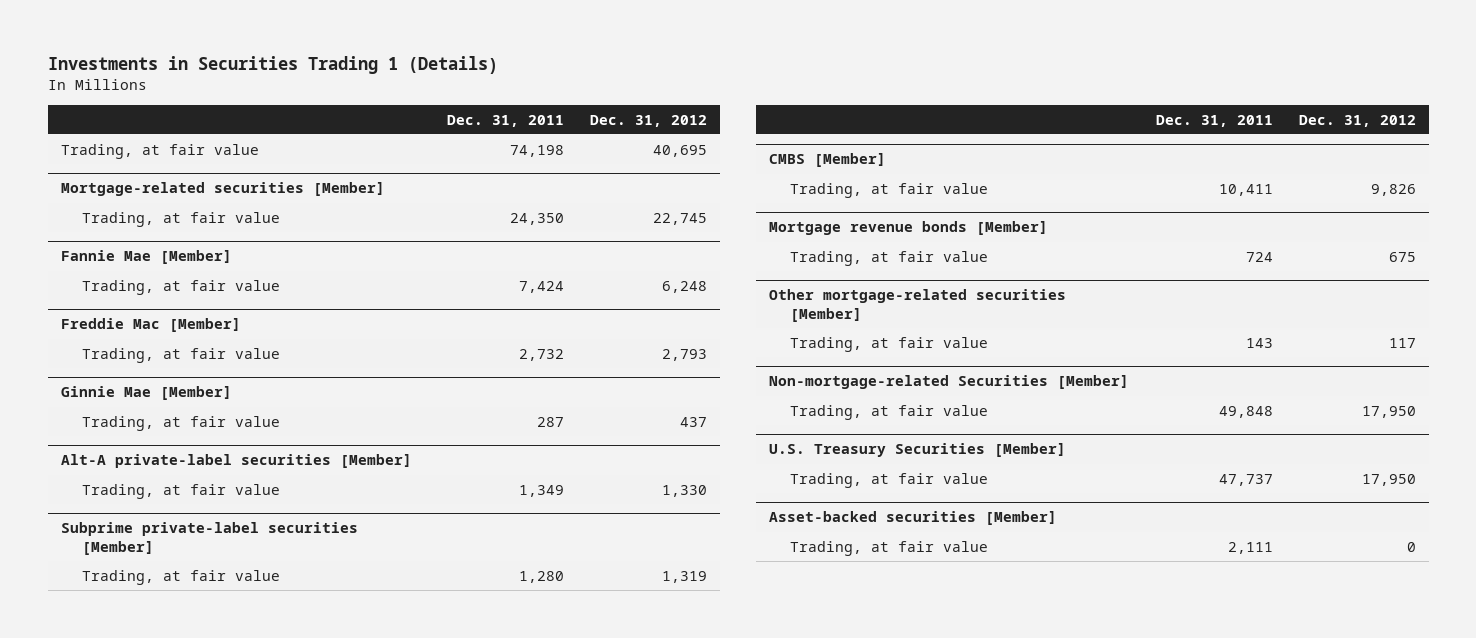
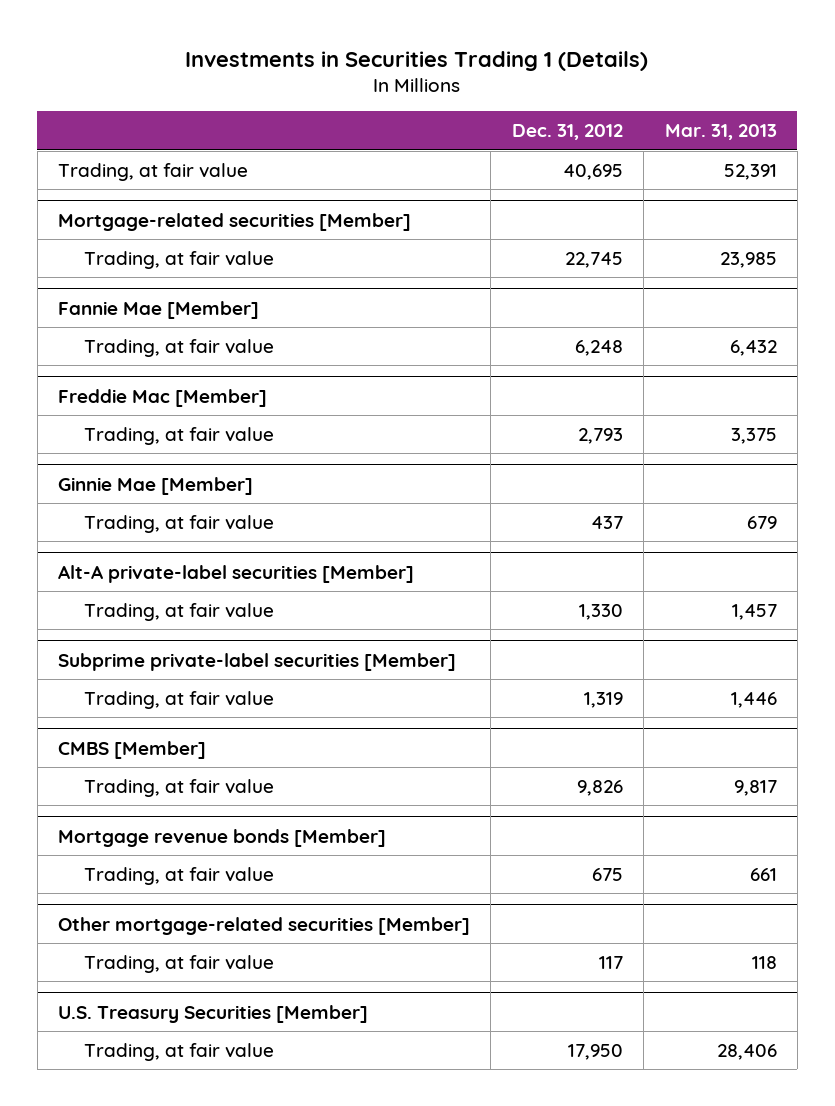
- | Dec. 31, 2011 | Dec. 31, 2012
+ | Dec. 31, 2012 | Mar. 31, 2013
- Non-mortgage-related Securities [Member]
- Trading, at fair value | 49,848 | 17,950
- Asset-backed securities [Member]
- Trading, at fair value | 2,111 | 0

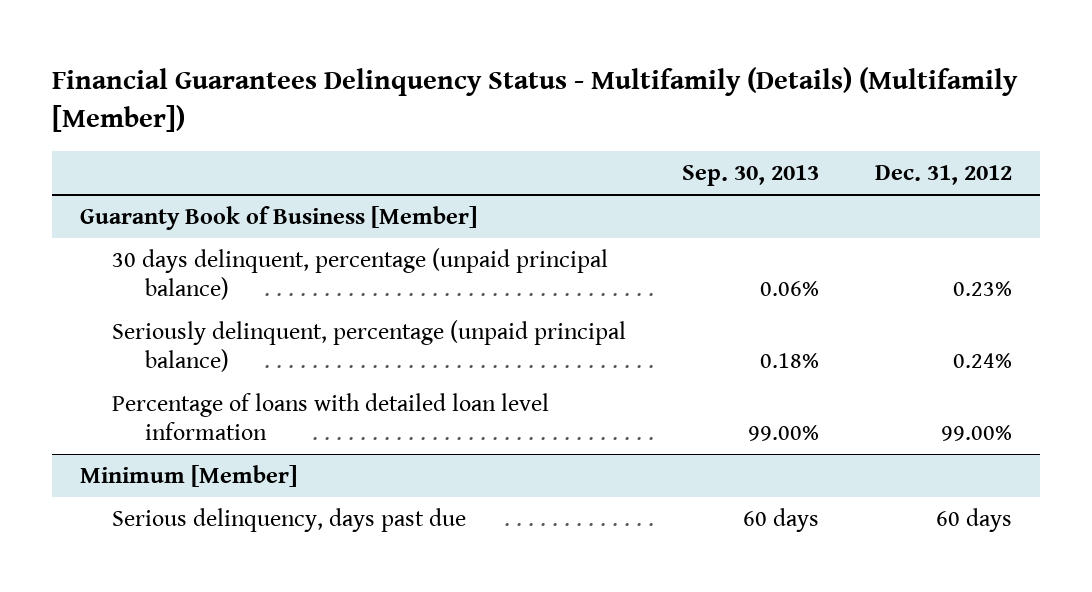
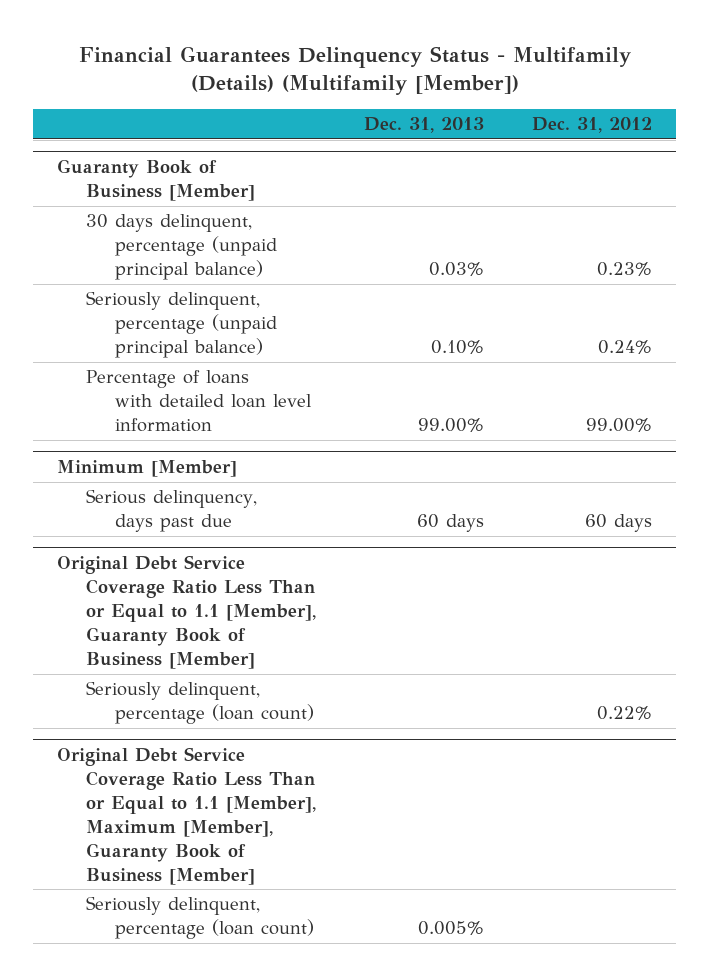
- | Sep. 30, 2013 | Dec. 31, 2012
+ | Dec. 31, 2013 | Dec. 31, 2012
+ Original Debt Service Coverage Ratio Less Than or Equal to 1.1 [Member], Guaranty Book of Business [Member]
+ Seriously delinquent, percentage (loan count) | | 0.22%
+ Original Debt Service Coverage Ratio Less Than or Equal to 1.1 [Member], Maximum [Member], Guaranty Book of Business [Member]
+ Seriously delinquent, percentage (loan count) | 0.005% |

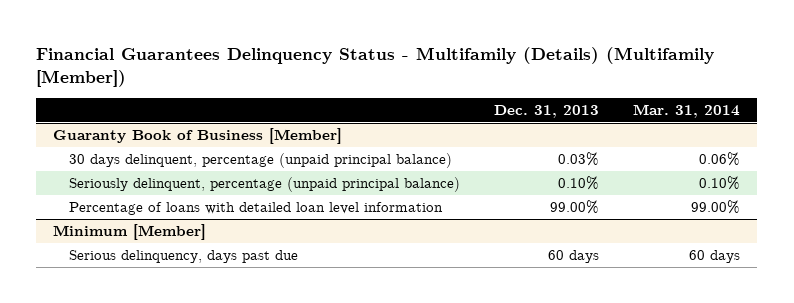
- | Dec. 31, 2013 | Dec. 31, 2012
+ | Dec. 31, 2013 | Mar. 31, 2014
- Original Debt Service Coverage Ratio Less Than or Equal to 1.1 [Member], Guaranty Book of Business [Member]
- Seriously delinquent, percentage (loan count) | | 0.22%
- Original Debt Service Coverage Ratio Less Than or Equal to 1.1 [Member], Maximum [Member], Guaranty Book of Business [Member]
- Seriously delinquent, percentage (loan count) | 0.005% |

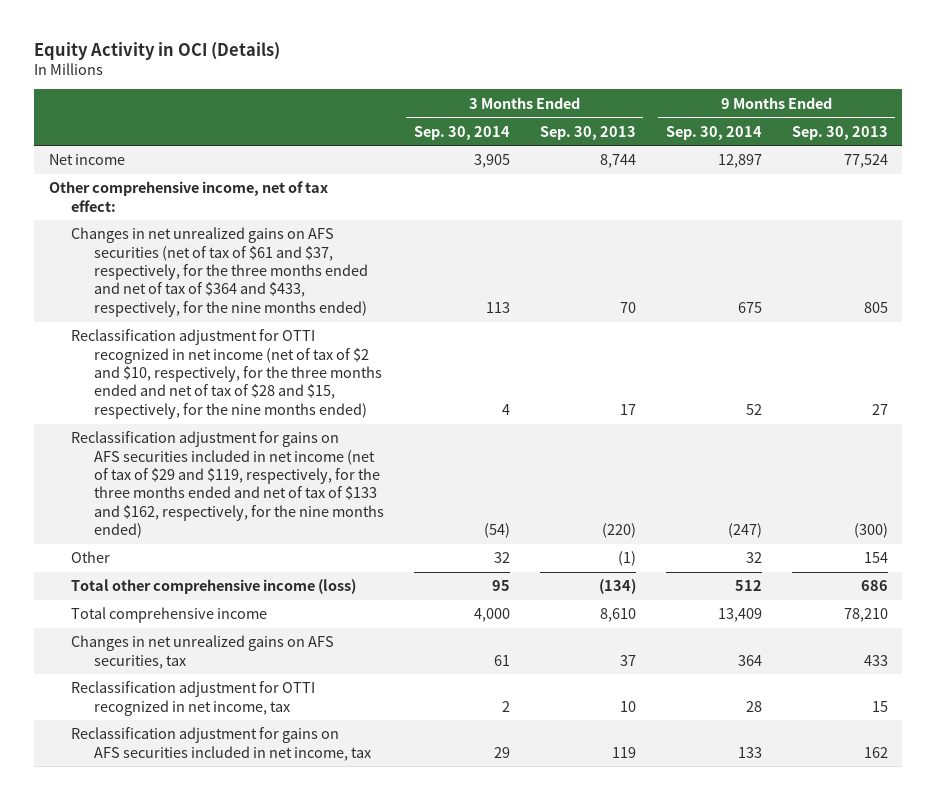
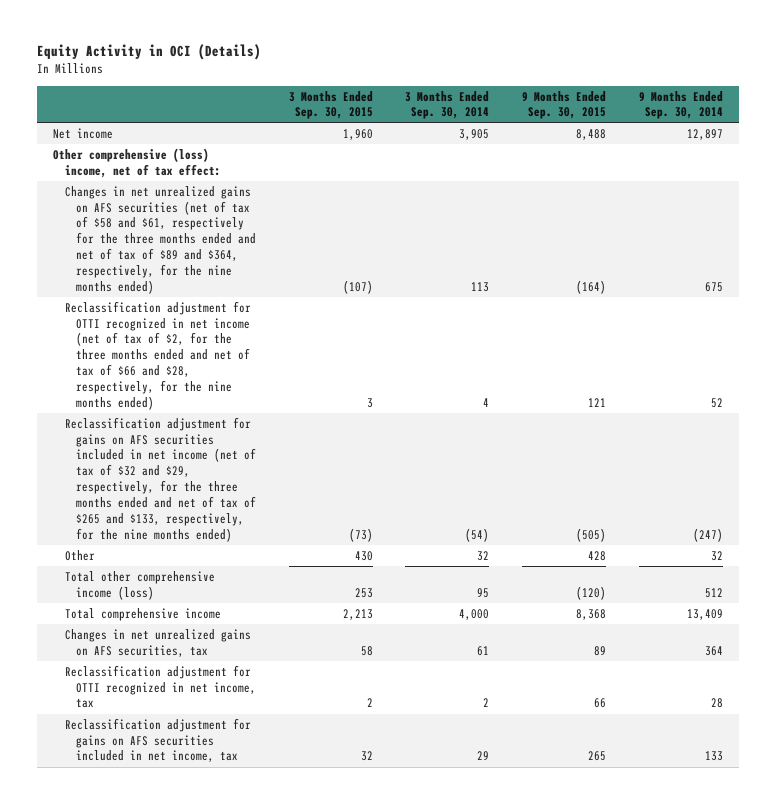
- | 3 Months Ended Sep. 30, 2014 | 3 Months Ended Sep. 30, 2013 | 9 Months Ended Sep. 30, 2014 | 9 Months Ended Sep. 30, 2013
+ | 3 Months Ended Sep. 30, 2015 | 3 Months Ended Sep. 30, 2014 | 9 Months Ended Sep. 30, 2015 | 9 Months Ended Sep. 30, 2014
- Other comprehensive income, net of tax effect:
- Changes in net unrealized gains on AFS securities (net of tax of $61 and $37, respectively, for the three months ended and net of tax of $364 and $433, respectively, for the nine months ended) | 113 | 70 | 675 | 805
- Reclassification adjustment for OTTI recognized in net income (net of tax of $2 and $10, respectively, for the three months ended and net of tax of $28 and $15, respectively, for the nine months ended) | 4 | 17 | 52 | 27
- Reclassification adjustment for gains on AFS securities included in net income (net of tax of $29 and $119, respectively, for the three months ended and net of tax of $133 and $162, respectively, for the nine months ended) | (54) | (220) | (247) | (300)
+ Other comprehensive (loss) income, net of tax effect:
+ Changes in net unrealized gains on AFS securities (net of tax of $58 and $61, respectively for the three months ended and net of tax of $89 and $364, respectively, for the nine months ended) | (107) | 113 | (164) | 675
+ Reclassification adjustment for OTTI recognized in net income (net of tax of $2, for the three months ended and net of tax of $66 and $28, respectively, for the nine months ended) | 3 | 4 | 121 | 52
+ Reclassification adjustment for gains on AFS securities included in net income (net of tax of $32 and $29, respectively, for the three months ended and net of tax of $265 and $133, respectively, for the nine months ended) | (73) | (54) | (505) | (247)

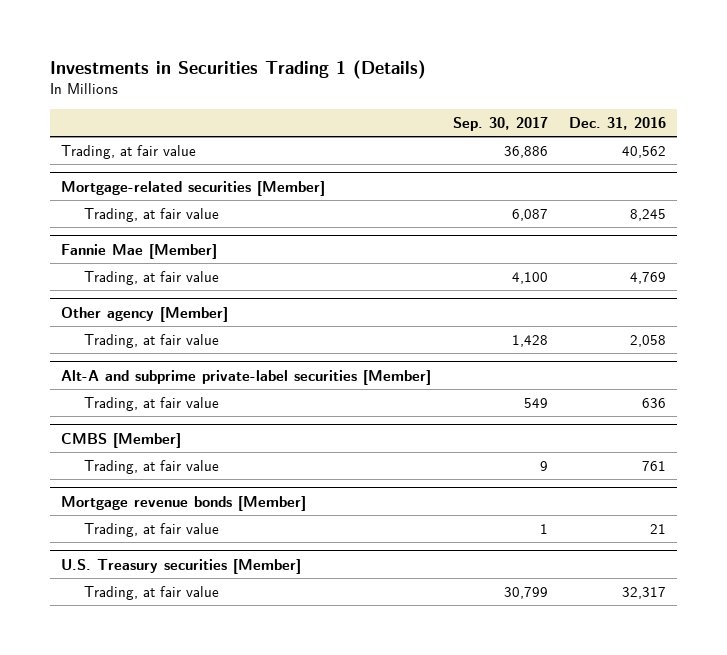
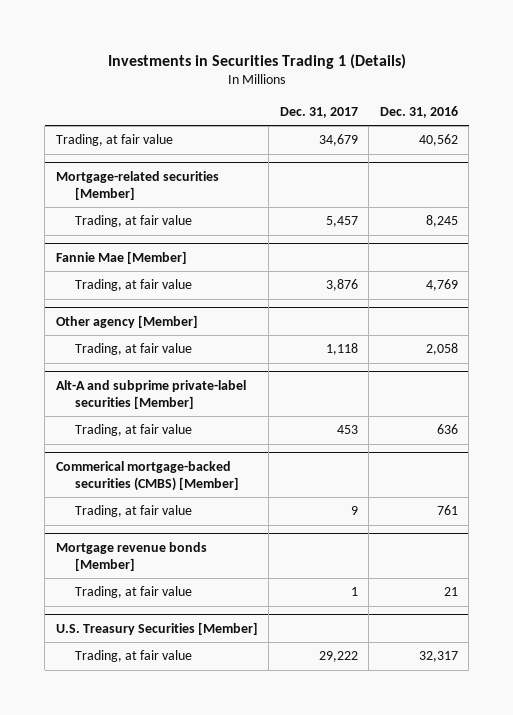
- | Sep. 30, 2017 | Dec. 31, 2016
+ | Dec. 31, 2017 | Dec. 31, 2016
- CMBS [Member]
+ Commerical mortgage-backed securities (CMBS) [Member]
- U.S. Treasury securities [Member]
+ U.S. Treasury Securities [Member]

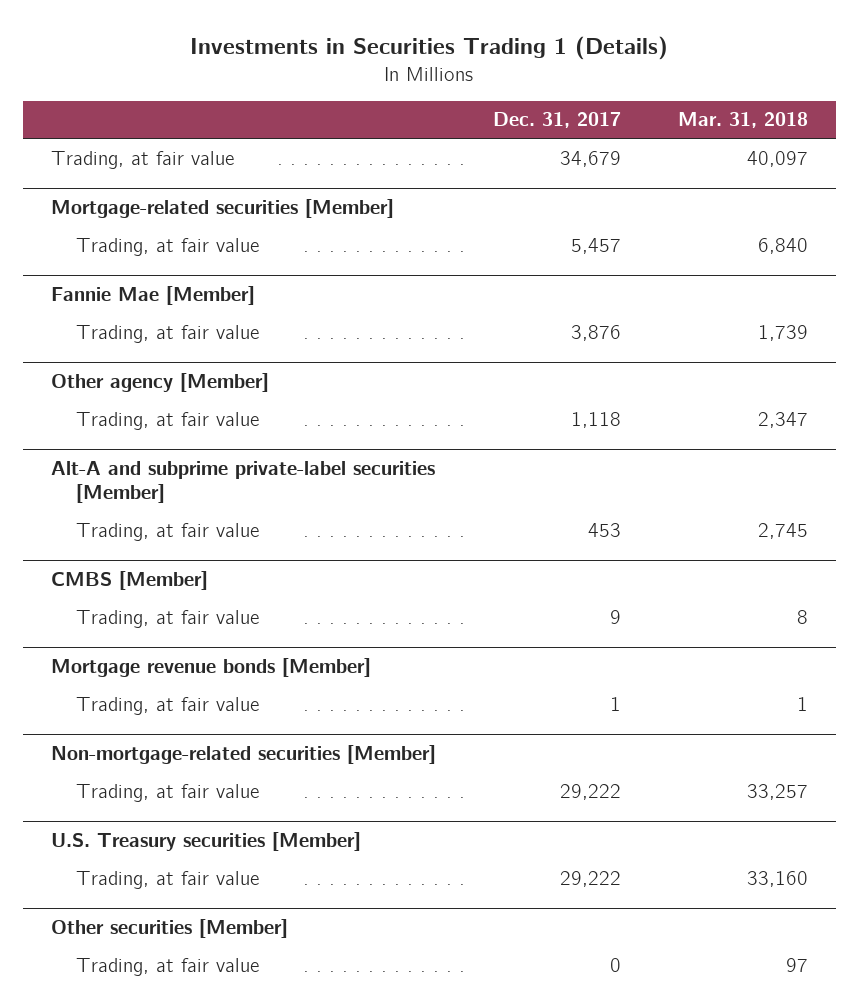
- | Dec. 31, 2017 | Dec. 31, 2016
+ | Dec. 31, 2017 | Mar. 31, 2018
- Commerical mortgage-backed securities (CMBS) [Member]
+ CMBS [Member]
- U.S. Treasury Securities [Member]
+ Non-mortgage-related securities [Member]
+ U.S. Treasury securities [Member]
+ Trading, at fair value | 29,222 | 33,160
+ Other securities [Member]
+ Trading, at fair value | 0 | 97

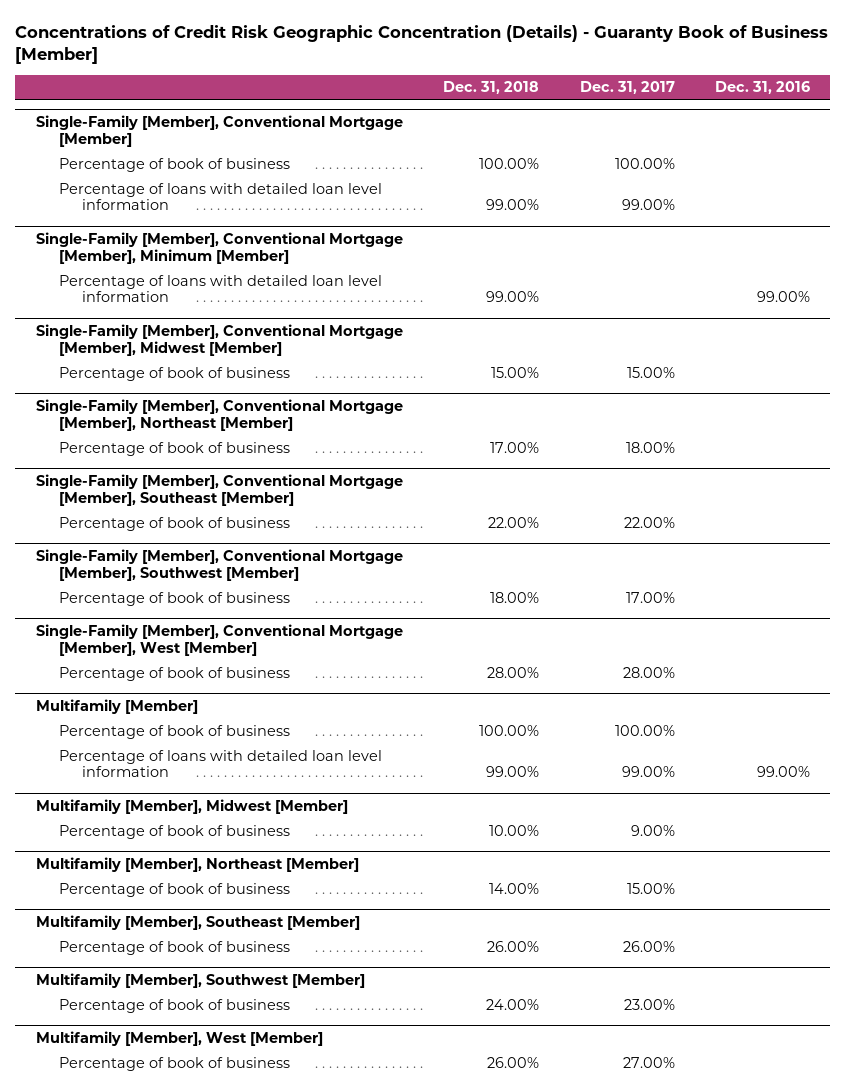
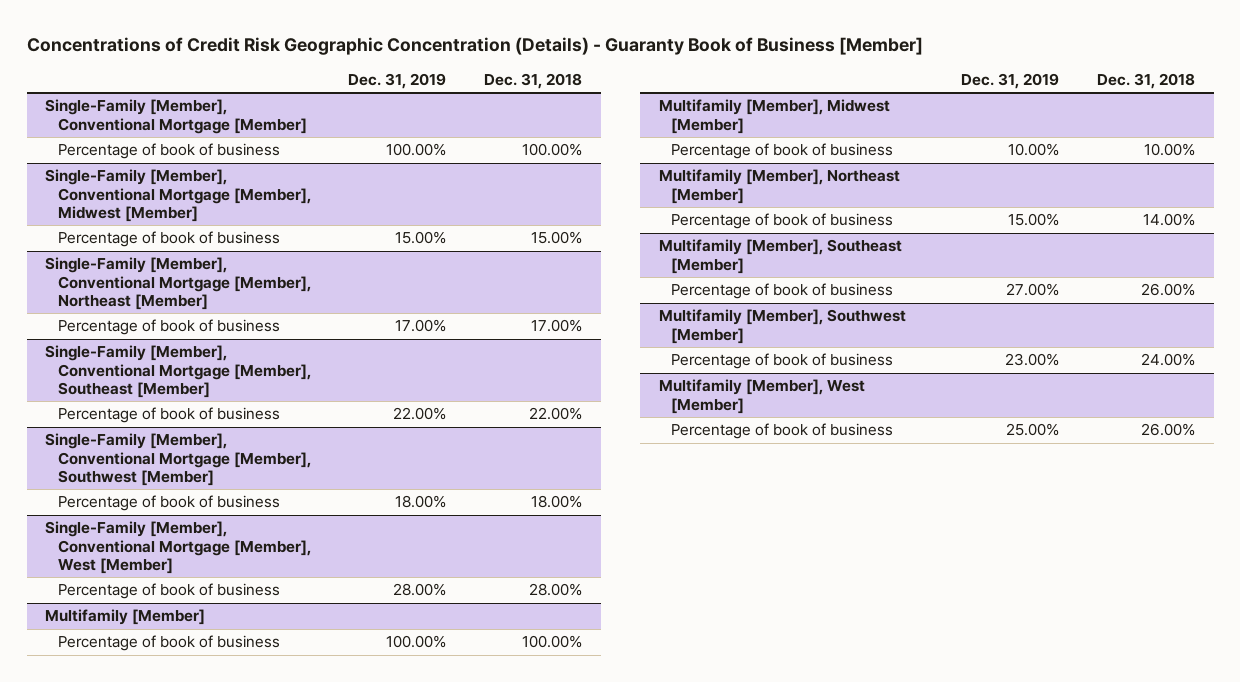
- | Dec. 31, 2018 | Dec. 31, 2017 | Dec. 31, 2016
+ | Dec. 31, 2019 | Dec. 31, 2018
@ Single-Family [Member], Conventional Mortgage [Member]
- Percentage of loans with detailed loan level information | 99.00% | 99.00% |
- Single-Family [Member], Conventional Mortgage [Member], Minimum [Member]
- Percentage of loans with detailed loan level information | 99.00% | | 99.00%
@ Multifamily [Member]
- Percentage of loans with detailed loan level information | 99.00% | 99.00% | 99.00%

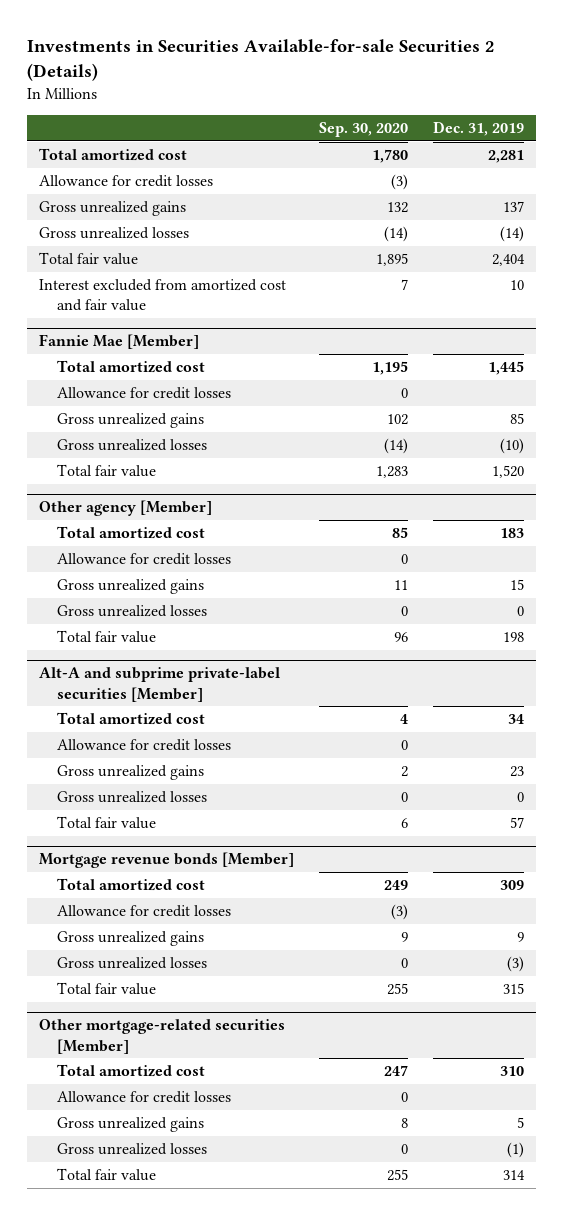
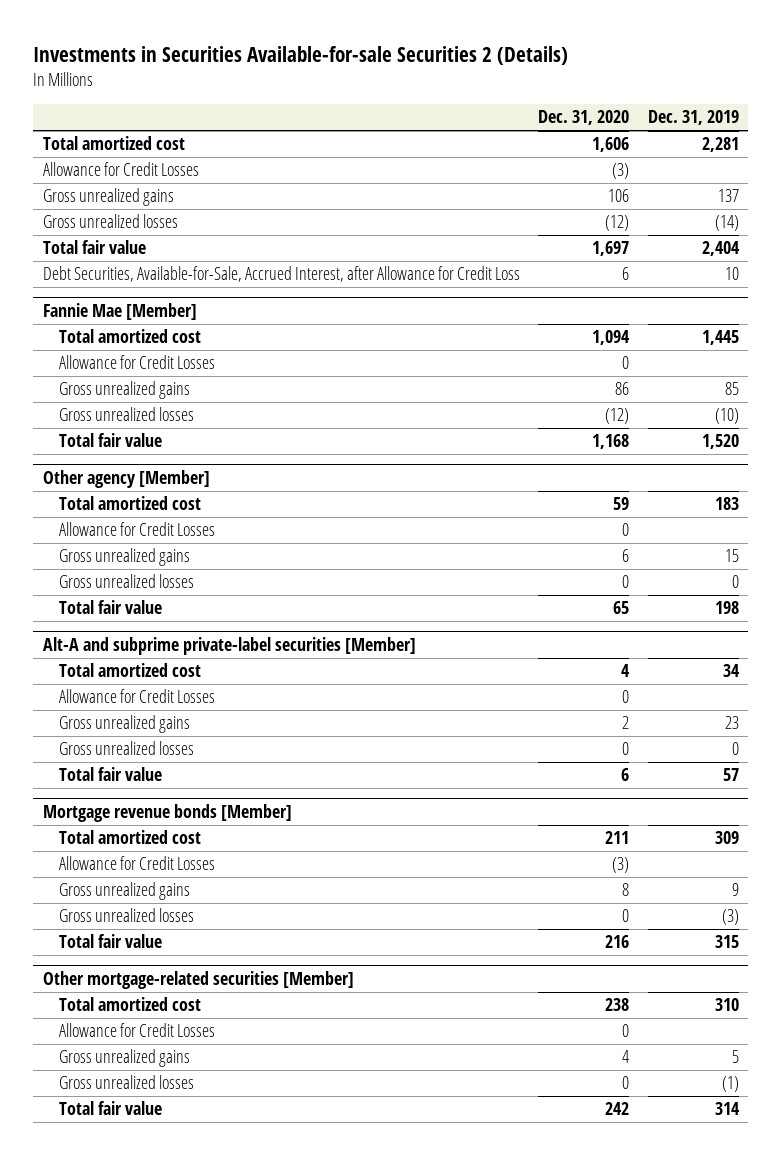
- | Sep. 30, 2020 | Dec. 31, 2019
+ | Dec. 31, 2020 | Dec. 31, 2019
- Allowance for credit losses | (3) |
+ Allowance for Credit Losses | (3) |
- Interest excluded from amortized cost and fair value | 7 | 10
+ Debt Securities, Available-for-Sale, Accrued Interest, after Allowance for Credit Loss | 6 | 10
@ Fannie Mae [Member]
- Allowance for credit losses | 0 |
+ Allowance for Credit Losses | 0 |
@ Other agency [Member]
- Allowance for credit losses | 0 |
+ Allowance for Credit Losses | 0 |
@ Alt-A and subprime private-label securities [Member]
- Allowance for credit losses | 0 |
+ Allowance for Credit Losses | 0 |
@ Mortgage revenue bonds [Member]
- Allowance for credit losses | (3) |
+ Allowance for Credit Losses | (3) |
@ Other mortgage-related securities [Member]
- Allowance for credit losses | 0 |
+ Allowance for Credit Losses | 0 |

